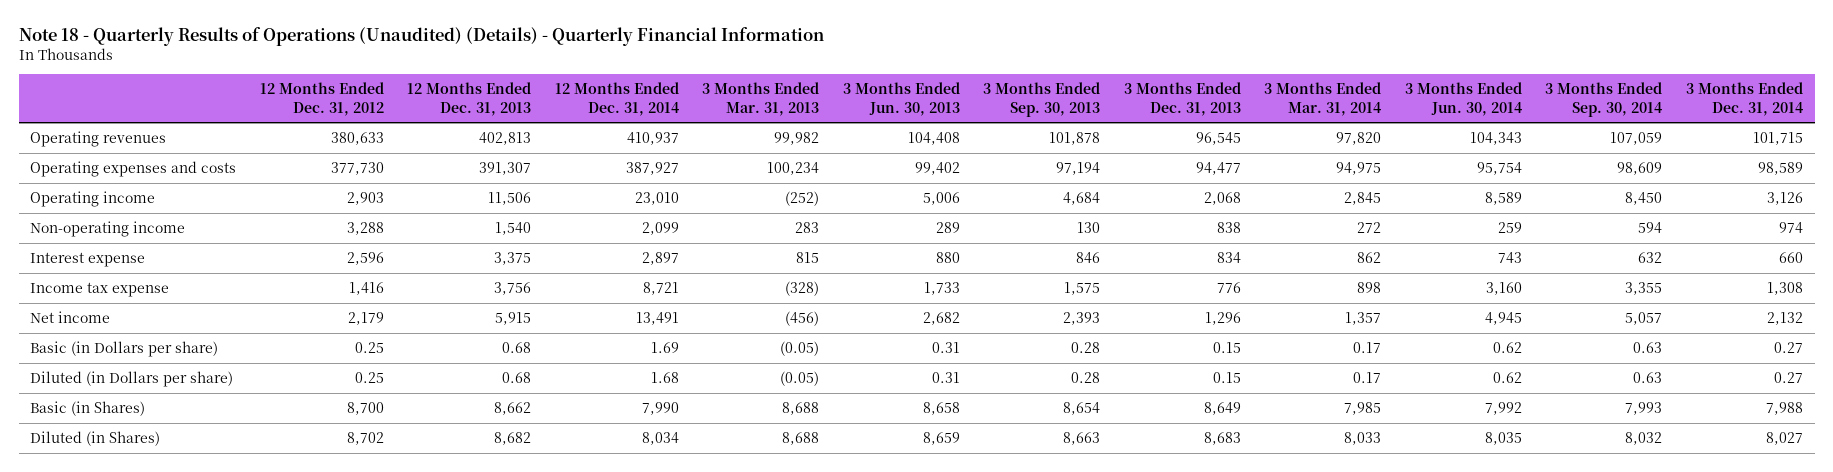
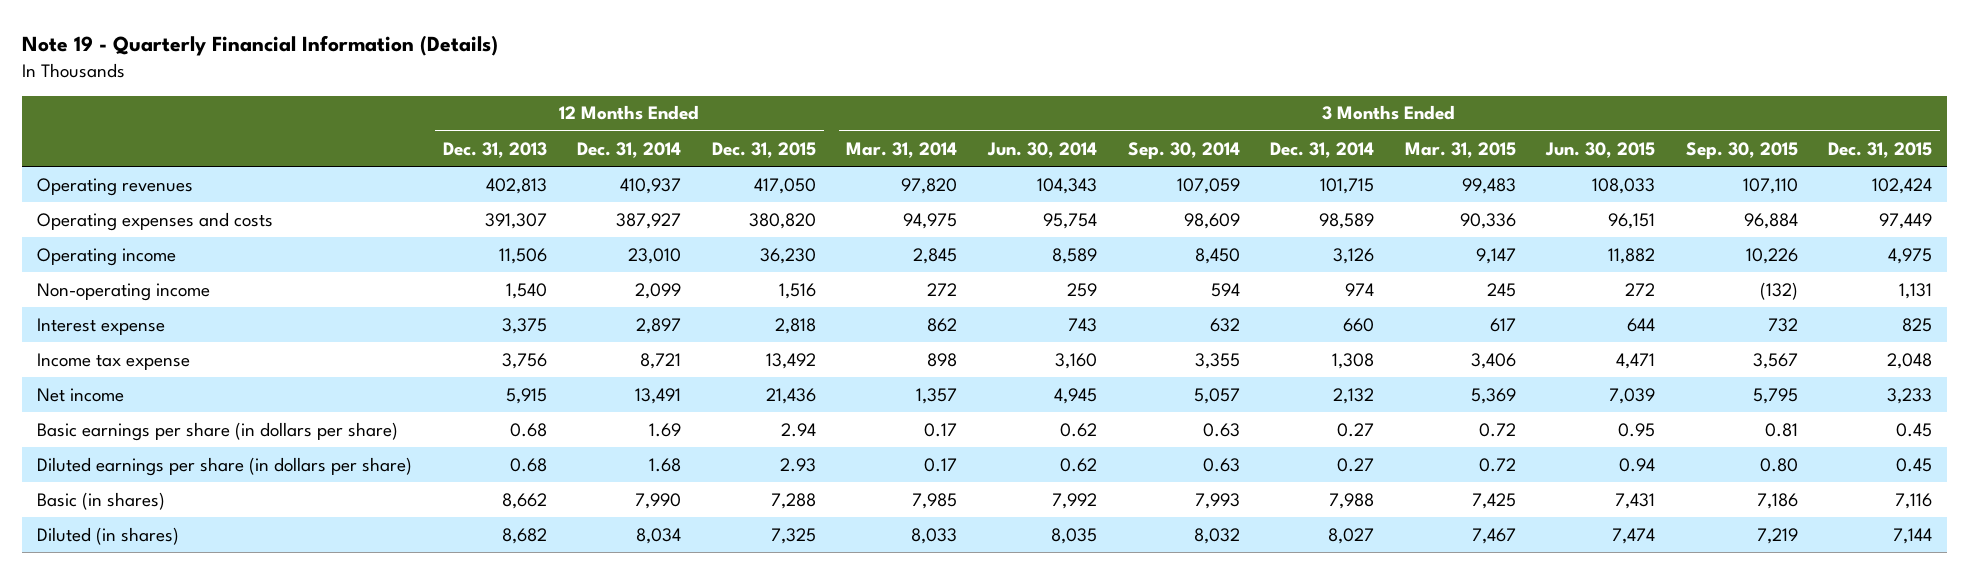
- Note 18 - Quarterly Results of Operations (Unaudited) (Details) - Quarterly Financial Information
+ Note 19 - Quarterly Financial Information (Details)
- | 12 Months Ended Dec. 31, 2012 | 12 Months Ended Dec. 31, 2013 | 12 Months Ended Dec. 31, 2014 | 3 Months Ended Mar. 31, 2013 | 3 Months Ended Jun. 30, 2013 | 3 Months Ended Sep. 30, 2013 | 3 Months Ended Dec. 31, 2013 | 3 Months Ended Mar. 31, 2014 | 3 Months Ended Jun. 30, 2014 | 3 Months Ended Sep. 30, 2014 | 3 Months Ended Dec. 31, 2014
+ | 12 Months Ended Dec. 31, 2013 | 12 Months Ended Dec. 31, 2014 | 12 Months Ended Dec. 31, 2015 | 3 Months Ended Mar. 31, 2014 | 3 Months Ended Jun. 30, 2014 | 3 Months Ended Sep. 30, 2014 | 3 Months Ended Dec. 31, 2014 | 3 Months Ended Mar. 31, 2015 | 3 Months Ended Jun. 30, 2015 | 3 Months Ended Sep. 30, 2015 | 3 Months Ended Dec. 31, 2015
- Basic (in Dollars per share) | 0.25 | 0.68 | 1.69 | (0.05) | 0.31 | 0.28 | 0.15 | 0.17 | 0.62 | 0.63 | 0.27
- Diluted (in Dollars per share) | 0.25 | 0.68 | 1.68 | (0.05) | 0.31 | 0.28 | 0.15 | 0.17 | 0.62 | 0.63 | 0.27
- Basic (in Shares) | 8,700 | 8,662 | 7,990 | 8,688 | 8,658 | 8,654 | 8,649 | 7,985 | 7,992 | 7,993 | 7,988
- Diluted (in Shares) | 8,702 | 8,682 | 8,034 | 8,688 | 8,659 | 8,663 | 8,683 | 8,033 | 8,035 | 8,032 | 8,027
+ Basic earnings per share (in dollars per share) | 0.68 | 1.69 | 2.94 | 0.17 | 0.62 | 0.63 | 0.27 | 0.72 | 0.95 | 0.81 | 0.45
+ Diluted earnings per share (in dollars per share) | 0.68 | 1.68 | 2.93 | 0.17 | 0.62 | 0.63 | 0.27 | 0.72 | 0.94 | 0.80 | 0.45
+ Basic (in shares) | 8,662 | 7,990 | 7,288 | 7,985 | 7,992 | 7,993 | 7,988 | 7,425 | 7,431 | 7,186 | 7,116
+ Diluted (in shares) | 8,682 | 8,034 | 7,325 | 8,033 | 8,035 | 8,032 | 8,027 | 7,467 | 7,474 | 7,219 | 7,144

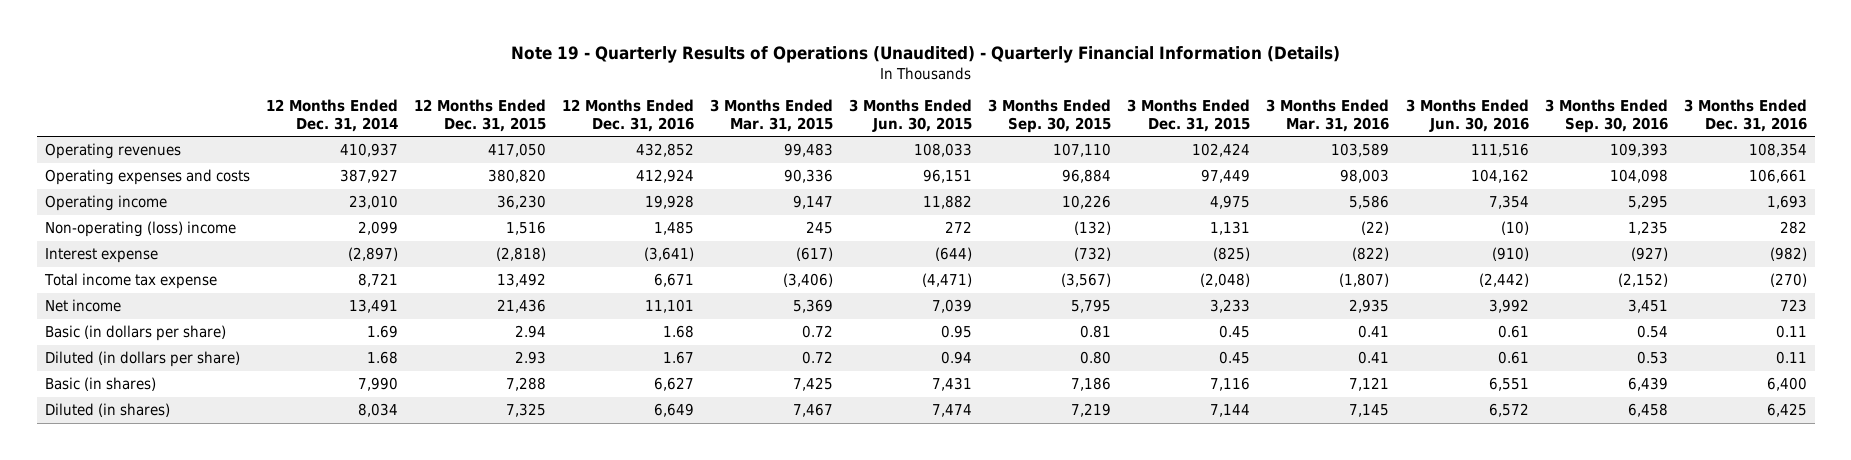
- Note 19 - Quarterly Financial Information (Details)
+ Note 19 - Quarterly Results of Operations (Unaudited) - Quarterly Financial Information (Details)
- | 12 Months Ended Dec. 31, 2013 | 12 Months Ended Dec. 31, 2014 | 12 Months Ended Dec. 31, 2015 | 3 Months Ended Mar. 31, 2014 | 3 Months Ended Jun. 30, 2014 | 3 Months Ended Sep. 30, 2014 | 3 Months Ended Dec. 31, 2014 | 3 Months Ended Mar. 31, 2015 | 3 Months Ended Jun. 30, 2015 | 3 Months Ended Sep. 30, 2015 | 3 Months Ended Dec. 31, 2015
+ | 12 Months Ended Dec. 31, 2014 | 12 Months Ended Dec. 31, 2015 | 12 Months Ended Dec. 31, 2016 | 3 Months Ended Mar. 31, 2015 | 3 Months Ended Jun. 30, 2015 | 3 Months Ended Sep. 30, 2015 | 3 Months Ended Dec. 31, 2015 | 3 Months Ended Mar. 31, 2016 | 3 Months Ended Jun. 30, 2016 | 3 Months Ended Sep. 30, 2016 | 3 Months Ended Dec. 31, 2016
- Non-operating income | 1,540 | 2,099 | 1,516 | 272 | 259 | 594 | 974 | 245 | 272 | (132) | 1,131
- Interest expense | 3,375 | 2,897 | 2,818 | 862 | 743 | 632 | 660 | 617 | 644 | 732 | 825
- Income tax expense | 3,756 | 8,721 | 13,492 | 898 | 3,160 | 3,355 | 1,308 | 3,406 | 4,471 | 3,567 | 2,048
+ Non-operating (loss) income | 2,099 | 1,516 | 1,485 | 245 | 272 | (132) | 1,131 | (22) | (10) | 1,235 | 282
+ Interest expense | (2,897) | (2,818) | (3,641) | (617) | (644) | (732) | (825) | (822) | (910) | (927) | (982)
+ Total income tax expense | 8,721 | 13,492 | 6,671 | (3,406) | (4,471) | (3,567) | (2,048) | (1,807) | (2,442) | (2,152) | (270)
- Basic earnings per share (in dollars per share) | 0.68 | 1.69 | 2.94 | 0.17 | 0.62 | 0.63 | 0.27 | 0.72 | 0.95 | 0.81 | 0.45
- Diluted earnings per share (in dollars per share) | 0.68 | 1.68 | 2.93 | 0.17 | 0.62 | 0.63 | 0.27 | 0.72 | 0.94 | 0.80 | 0.45
+ Basic (in dollars per share) | 1.69 | 2.94 | 1.68 | 0.72 | 0.95 | 0.81 | 0.45 | 0.41 | 0.61 | 0.54 | 0.11
+ Diluted (in dollars per share) | 1.68 | 2.93 | 1.67 | 0.72 | 0.94 | 0.80 | 0.45 | 0.41 | 0.61 | 0.53 | 0.11

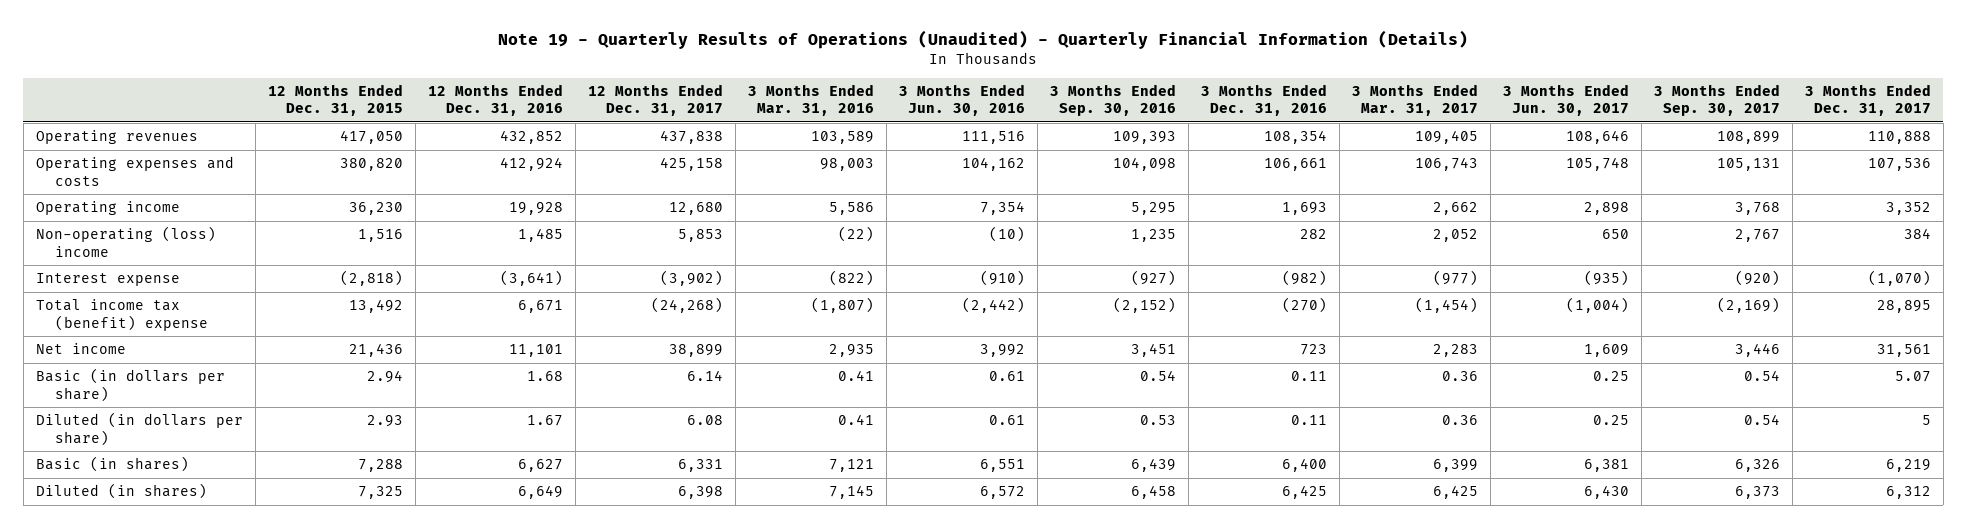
- | 12 Months Ended Dec. 31, 2014 | 12 Months Ended Dec. 31, 2015 | 12 Months Ended Dec. 31, 2016 | 3 Months Ended Mar. 31, 2015 | 3 Months Ended Jun. 30, 2015 | 3 Months Ended Sep. 30, 2015 | 3 Months Ended Dec. 31, 2015 | 3 Months Ended Mar. 31, 2016 | 3 Months Ended Jun. 30, 2016 | 3 Months Ended Sep. 30, 2016 | 3 Months Ended Dec. 31, 2016
+ | 12 Months Ended Dec. 31, 2015 | 12 Months Ended Dec. 31, 2016 | 12 Months Ended Dec. 31, 2017 | 3 Months Ended Mar. 31, 2016 | 3 Months Ended Jun. 30, 2016 | 3 Months Ended Sep. 30, 2016 | 3 Months Ended Dec. 31, 2016 | 3 Months Ended Mar. 31, 2017 | 3 Months Ended Jun. 30, 2017 | 3 Months Ended Sep. 30, 2017 | 3 Months Ended Dec. 31, 2017
- Total income tax expense | 8,721 | 13,492 | 6,671 | (3,406) | (4,471) | (3,567) | (2,048) | (1,807) | (2,442) | (2,152) | (270)
+ Total income tax (benefit) expense | 13,492 | 6,671 | (24,268) | (1,807) | (2,442) | (2,152) | (270) | (1,454) | (1,004) | (2,169) | 28,895

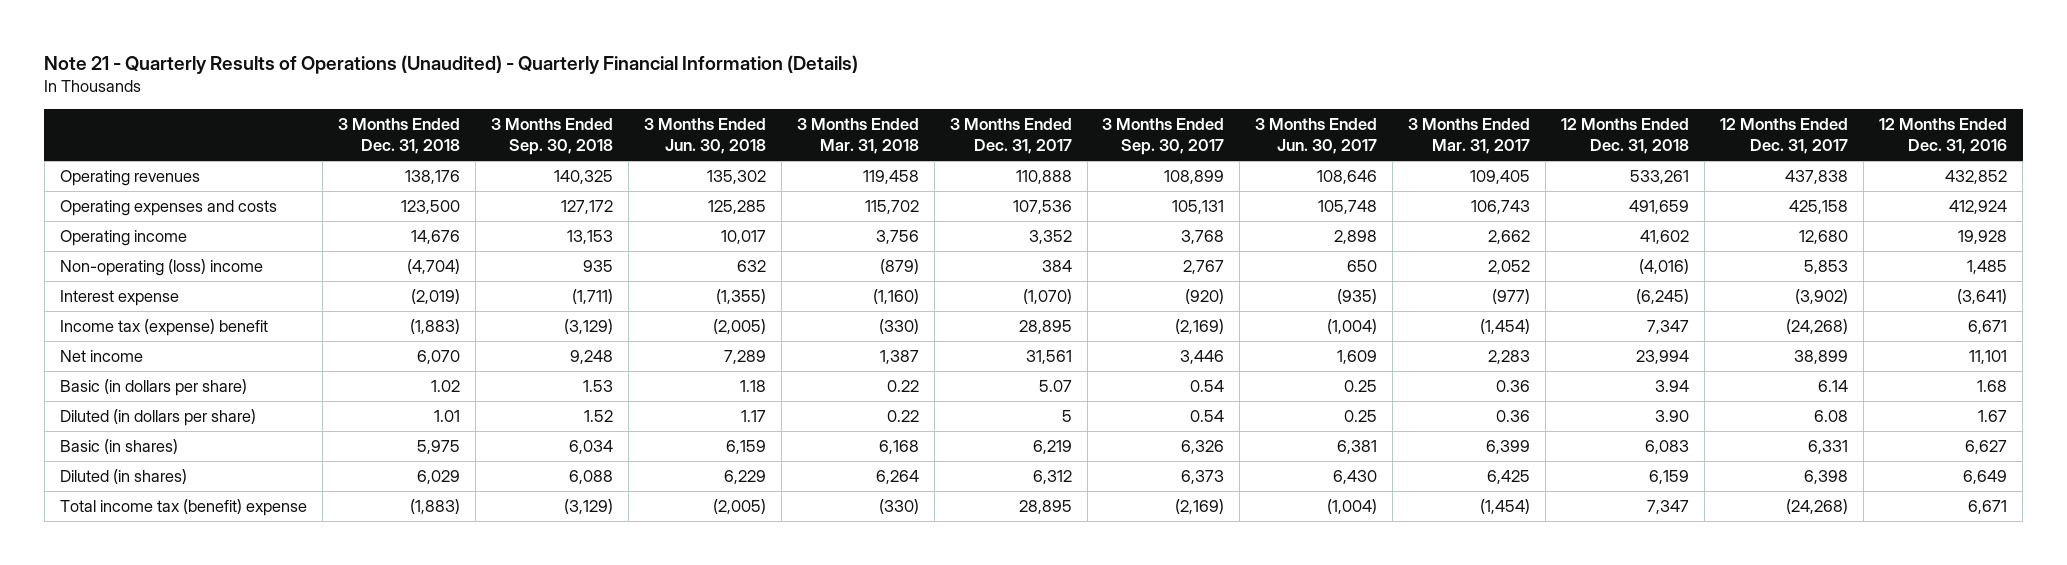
- Note 19 - Quarterly Results of Operations (Unaudited) - Quarterly Financial Information (Details)
+ Note 21 - Quarterly Results of Operations (Unaudited) - Quarterly Financial Information (Details)
- | 12 Months Ended Dec. 31, 2015 | 12 Months Ended Dec. 31, 2016 | 12 Months Ended Dec. 31, 2017 | 3 Months Ended Mar. 31, 2016 | 3 Months Ended Jun. 30, 2016 | 3 Months Ended Sep. 30, 2016 | 3 Months Ended Dec. 31, 2016 | 3 Months Ended Mar. 31, 2017 | 3 Months Ended Jun. 30, 2017 | 3 Months Ended Sep. 30, 2017 | 3 Months Ended Dec. 31, 2017
+ | 3 Months Ended Dec. 31, 2018 | 3 Months Ended Sep. 30, 2018 | 3 Months Ended Jun. 30, 2018 | 3 Months Ended Mar. 31, 2018 | 3 Months Ended Dec. 31, 2017 | 3 Months Ended Sep. 30, 2017 | 3 Months Ended Jun. 30, 2017 | 3 Months Ended Mar. 31, 2017 | 12 Months Ended Dec. 31, 2018 | 12 Months Ended Dec. 31, 2017 | 12 Months Ended Dec. 31, 2016
+ Income tax (expense) benefit | (1,883) | (3,129) | (2,005) | (330) | 28,895 | (2,169) | (1,004) | (1,454) | 7,347 | (24,268) | 6,671
moved down: Total income tax (benefit) expense | (1,883) | (3,129) | (2,005) | (330) | 28,895 | (2,169) | (1,004) | (1,454) | 7,347 | (24,268) | 6,671

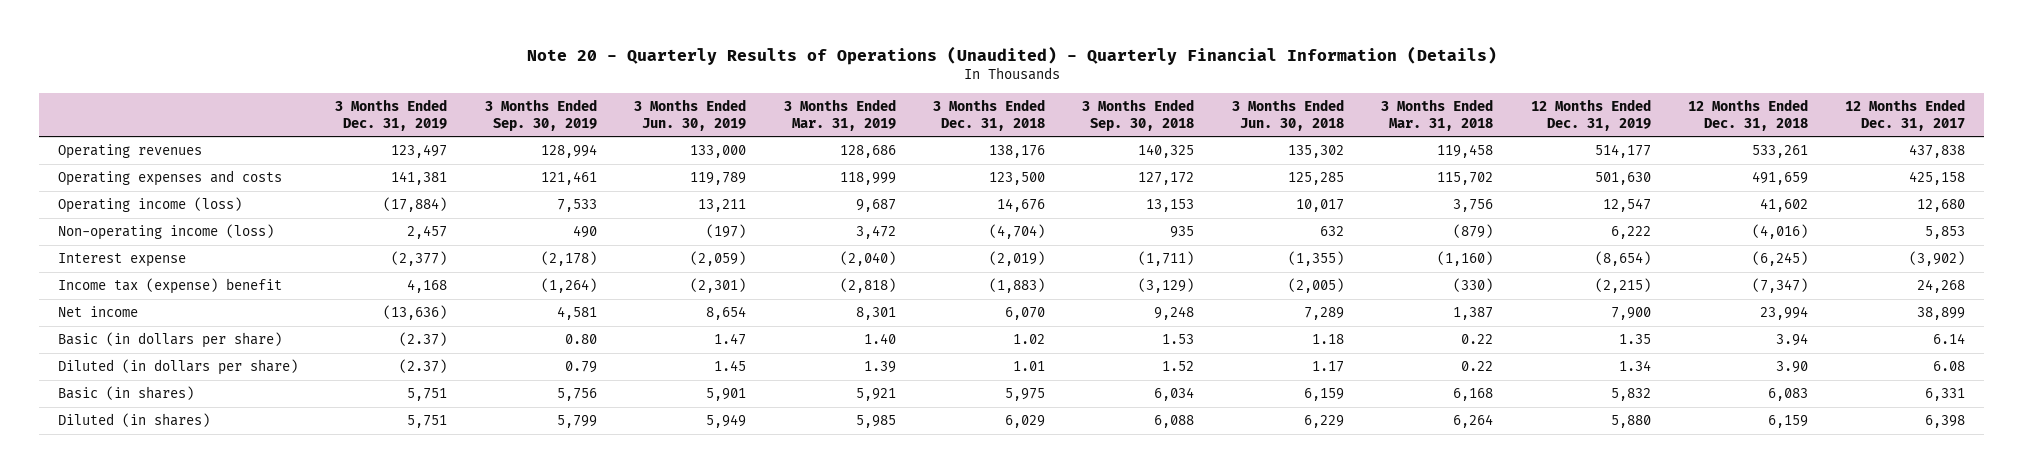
- Note 21 - Quarterly Results of Operations (Unaudited) - Quarterly Financial Information (Details)
+ Note 20 - Quarterly Results of Operations (Unaudited) - Quarterly Financial Information (Details)
- | 3 Months Ended Dec. 31, 2018 | 3 Months Ended Sep. 30, 2018 | 3 Months Ended Jun. 30, 2018 | 3 Months Ended Mar. 31, 2018 | 3 Months Ended Dec. 31, 2017 | 3 Months Ended Sep. 30, 2017 | 3 Months Ended Jun. 30, 2017 | 3 Months Ended Mar. 31, 2017 | 12 Months Ended Dec. 31, 2018 | 12 Months Ended Dec. 31, 2017 | 12 Months Ended Dec. 31, 2016
+ | 3 Months Ended Dec. 31, 2019 | 3 Months Ended Sep. 30, 2019 | 3 Months Ended Jun. 30, 2019 | 3 Months Ended Mar. 31, 2019 | 3 Months Ended Dec. 31, 2018 | 3 Months Ended Sep. 30, 2018 | 3 Months Ended Jun. 30, 2018 | 3 Months Ended Mar. 31, 2018 | 12 Months Ended Dec. 31, 2019 | 12 Months Ended Dec. 31, 2018 | 12 Months Ended Dec. 31, 2017
- Operating income | 14,676 | 13,153 | 10,017 | 3,756 | 3,352 | 3,768 | 2,898 | 2,662 | 41,602 | 12,680 | 19,928
- Non-operating (loss) income | (4,704) | 935 | 632 | (879) | 384 | 2,767 | 650 | 2,052 | (4,016) | 5,853 | 1,485
+ Operating income (loss) | (17,884) | 7,533 | 13,211 | 9,687 | 14,676 | 13,153 | 10,017 | 3,756 | 12,547 | 41,602 | 12,680
+ Non-operating income (loss) | 2,457 | 490 | (197) | 3,472 | (4,704) | 935 | 632 | (879) | 6,222 | (4,016) | 5,853
- Income tax (expense) benefit | (1,883) | (3,129) | (2,005) | (330) | 28,895 | (2,169) | (1,004) | (1,454) | 7,347 | (24,268) | 6,671
+ Income tax (expense) benefit | 4,168 | (1,264) | (2,301) | (2,818) | (1,883) | (3,129) | (2,005) | (330) | (2,215) | (7,347) | 24,268
- Total income tax (benefit) expense | (1,883) | (3,129) | (2,005) | (330) | 28,895 | (2,169) | (1,004) | (1,454) | 7,347 | (24,268) | 6,671

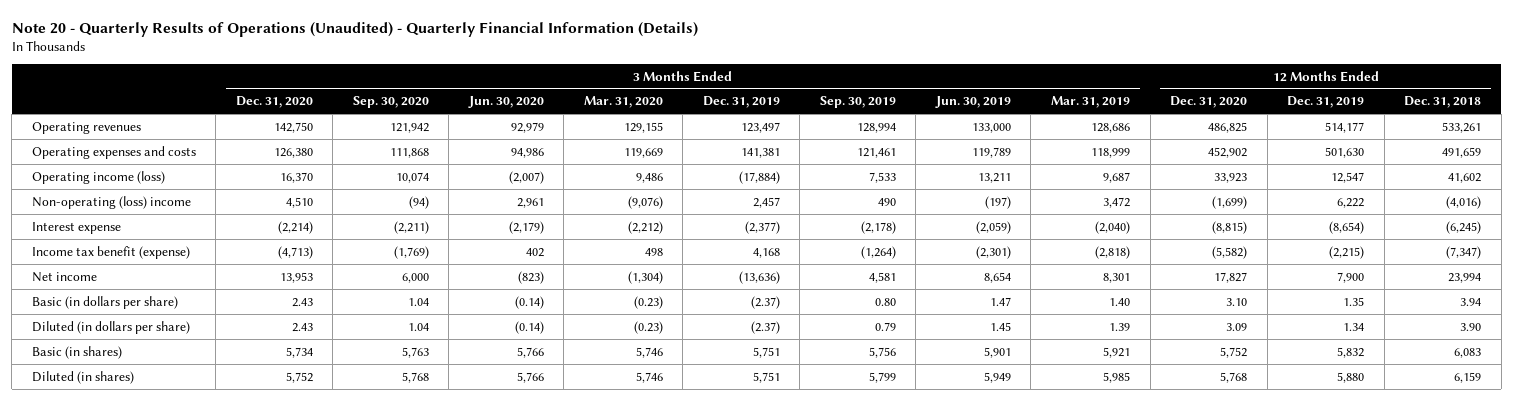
- | 3 Months Ended Dec. 31, 2019 | 3 Months Ended Sep. 30, 2019 | 3 Months Ended Jun. 30, 2019 | 3 Months Ended Mar. 31, 2019 | 3 Months Ended Dec. 31, 2018 | 3 Months Ended Sep. 30, 2018 | 3 Months Ended Jun. 30, 2018 | 3 Months Ended Mar. 31, 2018 | 12 Months Ended Dec. 31, 2019 | 12 Months Ended Dec. 31, 2018 | 12 Months Ended Dec. 31, 2017
+ | 3 Months Ended Dec. 31, 2020 | 3 Months Ended Sep. 30, 2020 | 3 Months Ended Jun. 30, 2020 | 3 Months Ended Mar. 31, 2020 | 3 Months Ended Dec. 31, 2019 | 3 Months Ended Sep. 30, 2019 | 3 Months Ended Jun. 30, 2019 | 3 Months Ended Mar. 31, 2019 | 12 Months Ended Dec. 31, 2020 | 12 Months Ended Dec. 31, 2019 | 12 Months Ended Dec. 31, 2018
- Non-operating income (loss) | 2,457 | 490 | (197) | 3,472 | (4,704) | 935 | 632 | (879) | 6,222 | (4,016) | 5,853
+ Non-operating (loss) income | 4,510 | (94) | 2,961 | (9,076) | 2,457 | 490 | (197) | 3,472 | (1,699) | 6,222 | (4,016)
- Income tax (expense) benefit | 4,168 | (1,264) | (2,301) | (2,818) | (1,883) | (3,129) | (2,005) | (330) | (2,215) | (7,347) | 24,268
+ Income tax benefit (expense) | (4,713) | (1,769) | 402 | 498 | 4,168 | (1,264) | (2,301) | (2,818) | (5,582) | (2,215) | (7,347)

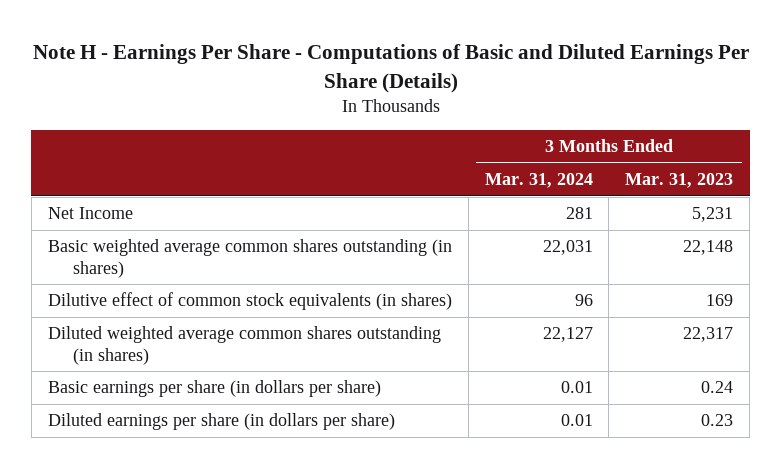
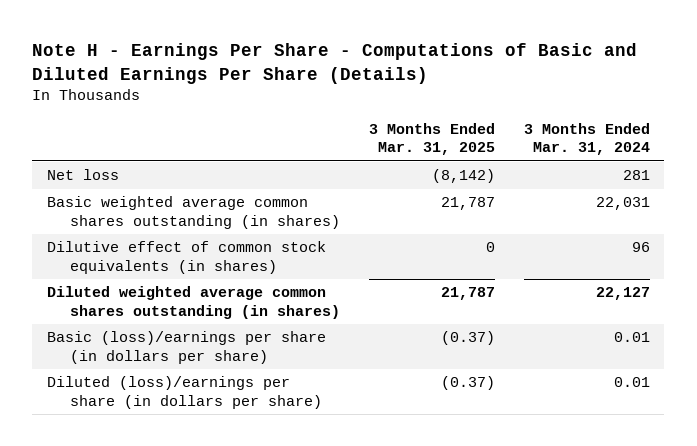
- | 3 Months Ended Mar. 31, 2024 | 3 Months Ended Mar. 31, 2023
+ | 3 Months Ended Mar. 31, 2025 | 3 Months Ended Mar. 31, 2024
- Net Income | 281 | 5,231
+ Net loss | (8,142) | 281
- Basic earnings per share (in dollars per share) | 0.01 | 0.24
- Diluted earnings per share (in dollars per share) | 0.01 | 0.23
+ Basic (loss)/earnings per share (in dollars per share) | (0.37) | 0.01
+ Diluted (loss)/earnings per share (in dollars per share) | (0.37) | 0.01

